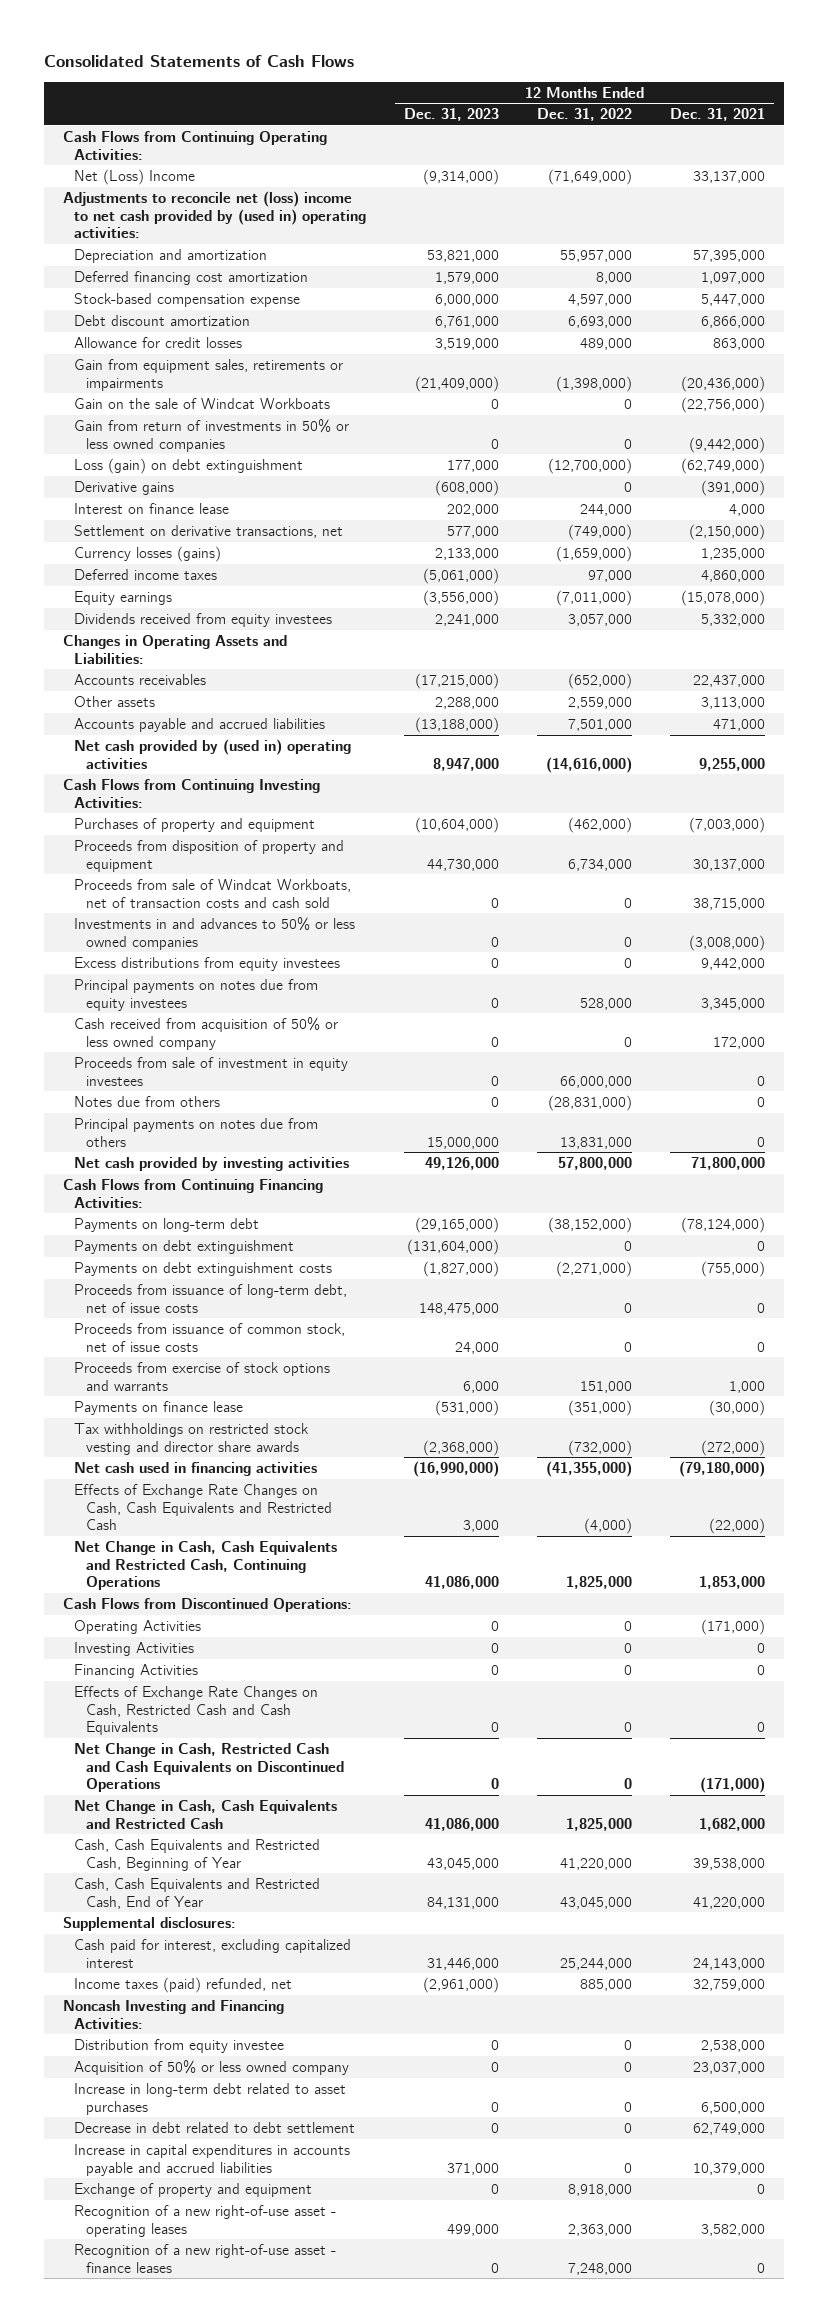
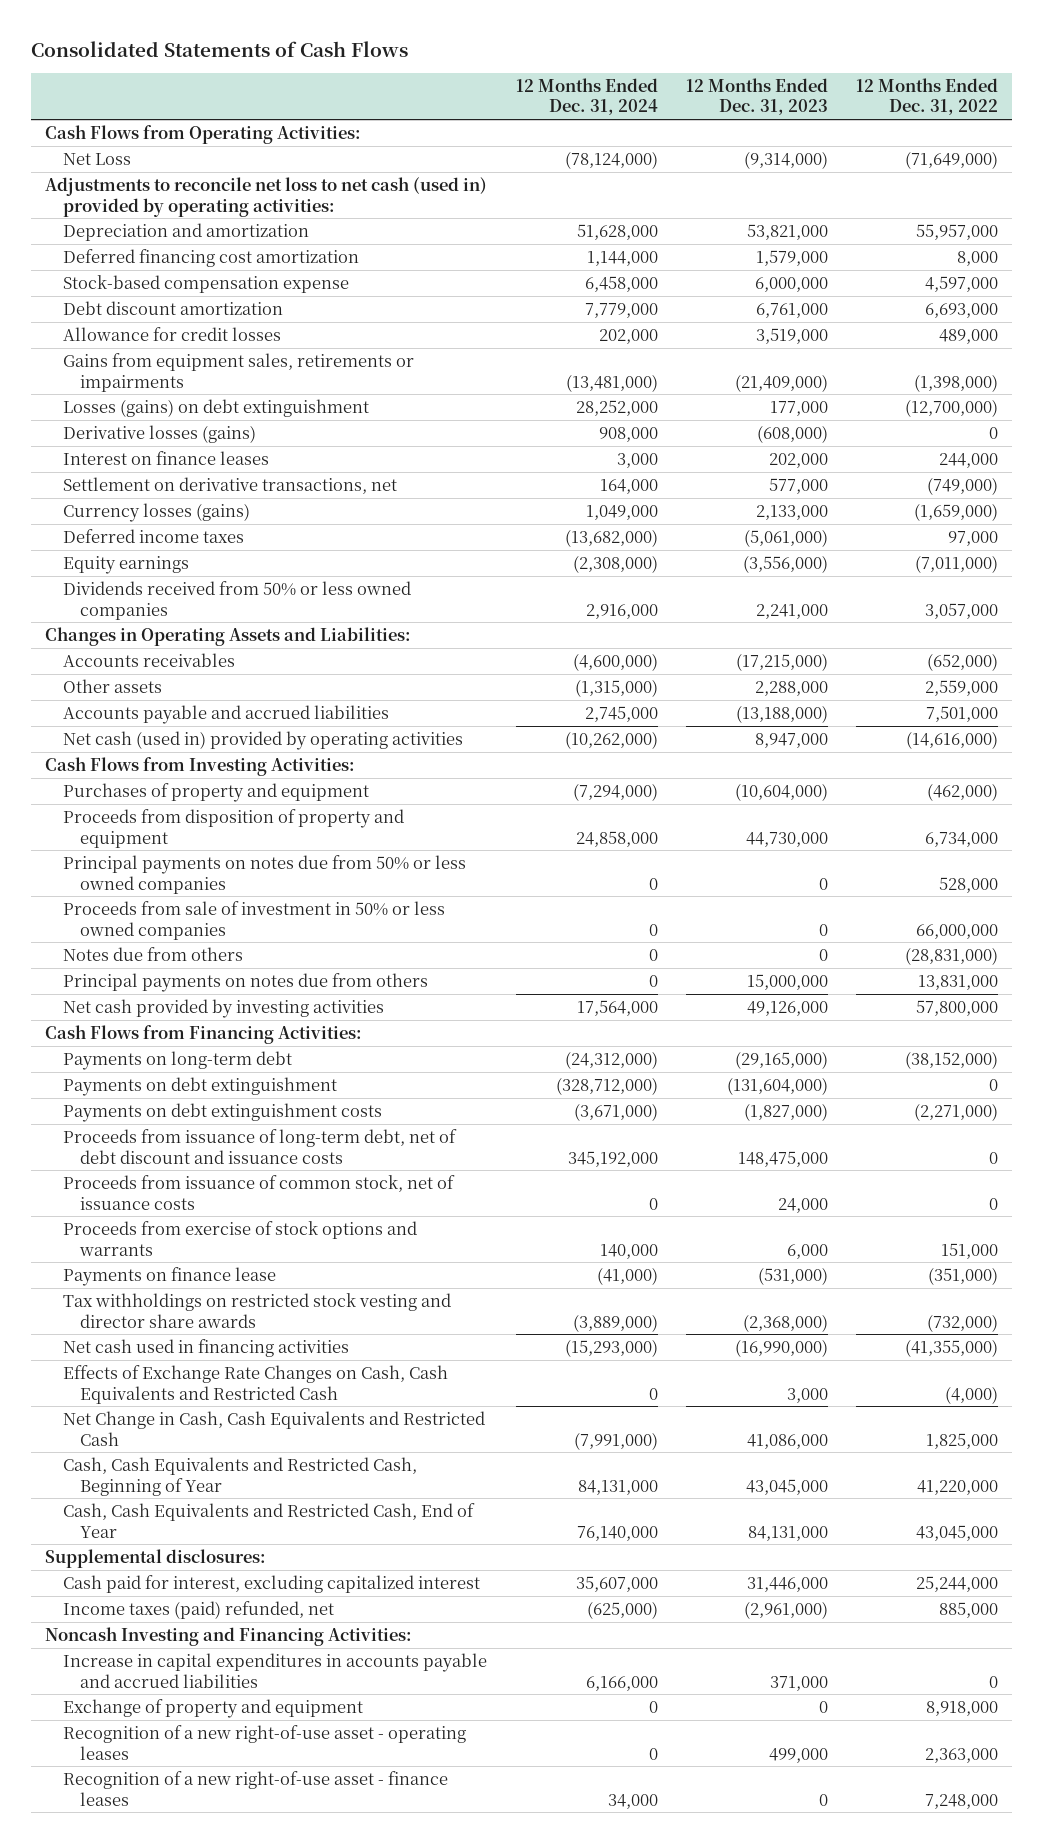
- | 12 Months Ended Dec. 31, 2023 | 12 Months Ended Dec. 31, 2022 | 12 Months Ended Dec. 31, 2021
+ | 12 Months Ended Dec. 31, 2024 | 12 Months Ended Dec. 31, 2023 | 12 Months Ended Dec. 31, 2022
- Cash Flows from Continuing Operating Activities:
- Net (Loss) Income | (9,314,000) | (71,649,000) | 33,137,000
- Adjustments to reconcile net (loss) income to net cash provided by (used in) operating activities:
+ Cash Flows from Operating Activities:
+ Net Loss | (78,124,000) | (9,314,000) | (71,649,000)
+ Adjustments to reconcile net loss to net cash (used in) provided by operating activities:
- Gain from equipment sales, retirements or impairments | (21,409,000) | (1,398,000) | (20,436,000)
- Gain on the sale of Windcat Workboats | 0 | 0 | (22,756,000)
- Gain from return of investments in 50% or less owned companies | 0 | 0 | (9,442,000)
- Loss (gain) on debt extinguishment | 177,000 | (12,700,000) | (62,749,000)
- Derivative gains | (608,000) | 0 | (391,000)
- Interest on finance lease | 202,000 | 244,000 | 4,000
+ Gains from equipment sales, retirements or impairments | (13,481,000) | (21,409,000) | (1,398,000)
+ Losses (gains) on debt extinguishment | 28,252,000 | 177,000 | (12,700,000)
+ Derivative losses (gains) | 908,000 | (608,000) | 0
+ Interest on finance leases | 3,000 | 202,000 | 244,000
- Dividends received from equity investees | 2,241,000 | 3,057,000 | 5,332,000
+ Dividends received from 50% or less owned companies | 2,916,000 | 2,241,000 | 3,057,000
- Net cash provided by (used in) operating activities | 8,947,000 | (14,616,000) | 9,255,000
- Cash Flows from Continuing Investing Activities:
+ Net cash (used in) provided by operating activities | (10,262,000) | 8,947,000 | (14,616,000)
+ Cash Flows from Investing Activities:
- Proceeds from sale of Windcat Workboats, net of transaction costs and cash sold | 0 | 0 | 38,715,000
- Investments in and advances to 50% or less owned companies | 0 | 0 | (3,008,000)
- Excess distributions from equity investees | 0 | 0 | 9,442,000
- Principal payments on notes due from equity investees | 0 | 528,000 | 3,345,000
- Cash received from acquisition of 50% or less owned company | 0 | 0 | 172,000
- Proceeds from sale of investment in equity investees | 0 | 66,000,000 | 0
+ Principal payments on notes due from 50% or less owned companies | 0 | 0 | 528,000
+ Proceeds from sale of investment in 50% or less owned companies | 0 | 0 | 66,000,000
- Cash Flows from Continuing Financing Activities:
+ Cash Flows from Financing Activities:
- Proceeds from issuance of long-term debt, net of issue costs | 148,475,000 | 0 | 0
- Proceeds from issuance of common stock, net of issue costs | 24,000 | 0 | 0
+ Proceeds from issuance of long-term debt, net of debt discount and issuance costs | 345,192,000 | 148,475,000 | 0
+ Proceeds from issuance of common stock, net of issuance costs | 0 | 24,000 | 0
- Net Change in Cash, Cash Equivalents and Restricted Cash, Continuing Operations | 41,086,000 | 1,825,000 | 1,853,000
- Cash Flows from Discontinued Operations:
- Operating Activities | 0 | 0 | (171,000)
- Investing Activities | 0 | 0 | 0
- Financing Activities | 0 | 0 | 0
- Effects of Exchange Rate Changes on Cash, Restricted Cash and Cash Equivalents | 0 | 0 | 0
- Net Change in Cash, Restricted Cash and Cash Equivalents on Discontinued Operations | 0 | 0 | (171,000)
- Distribution from equity investee | 0 | 0 | 2,538,000
- Acquisition of 50% or less owned company | 0 | 0 | 23,037,000
- Increase in long-term debt related to asset purchases | 0 | 0 | 6,500,000
- Decrease in debt related to debt settlement | 0 | 0 | 62,749,000

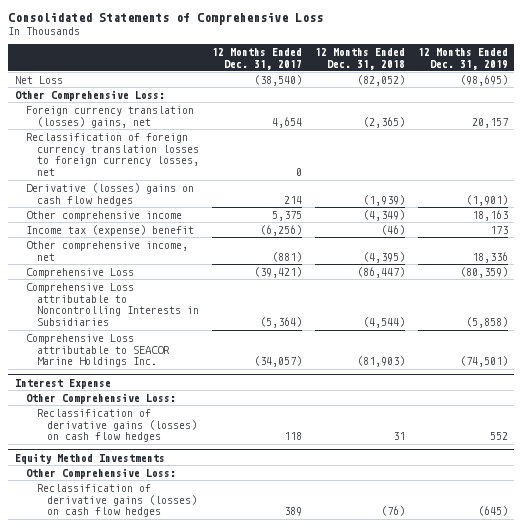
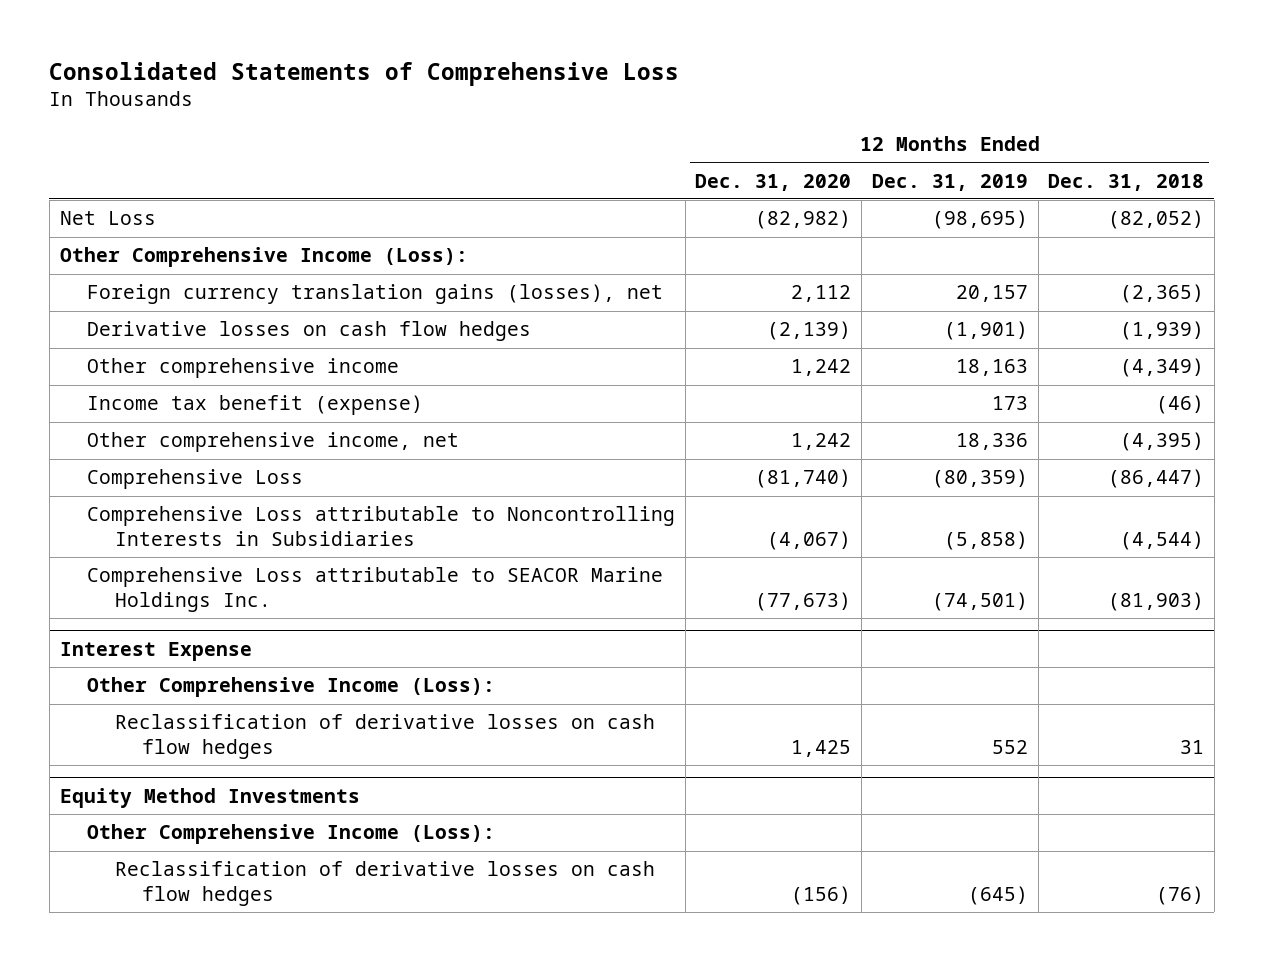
- | 12 Months Ended Dec. 31, 2017 | 12 Months Ended Dec. 31, 2018 | 12 Months Ended Dec. 31, 2019
+ | 12 Months Ended Dec. 31, 2020 | 12 Months Ended Dec. 31, 2019 | 12 Months Ended Dec. 31, 2018
- Other Comprehensive Loss:
- Foreign currency translation (losses) gains, net | 4,654 | (2,365) | 20,157
- Reclassification of foreign currency translation losses to foreign currency losses, net | 0 | |
- Derivative (losses) gains on cash flow hedges | 214 | (1,939) | (1,901)
+ Other Comprehensive Income (Loss):
+ Foreign currency translation gains (losses), net | 2,112 | 20,157 | (2,365)
+ Derivative losses on cash flow hedges | (2,139) | (1,901) | (1,939)
- Income tax (expense) benefit | (6,256) | (46) | 173
+ Income tax benefit (expense) | | 173 | (46)
@ Interest Expense
- Other Comprehensive Loss:
- Reclassification of derivative gains (losses) on cash flow hedges | 118 | 31 | 552
+ Other Comprehensive Income (Loss):
+ Reclassification of derivative losses on cash flow hedges | 1,425 | 552 | 31
@ Equity Method Investments
- Other Comprehensive Loss:
- Reclassification of derivative gains (losses) on cash flow hedges | 389 | (76) | (645)
+ Other Comprehensive Income (Loss):
+ Reclassification of derivative losses on cash flow hedges | (156) | (645) | (76)

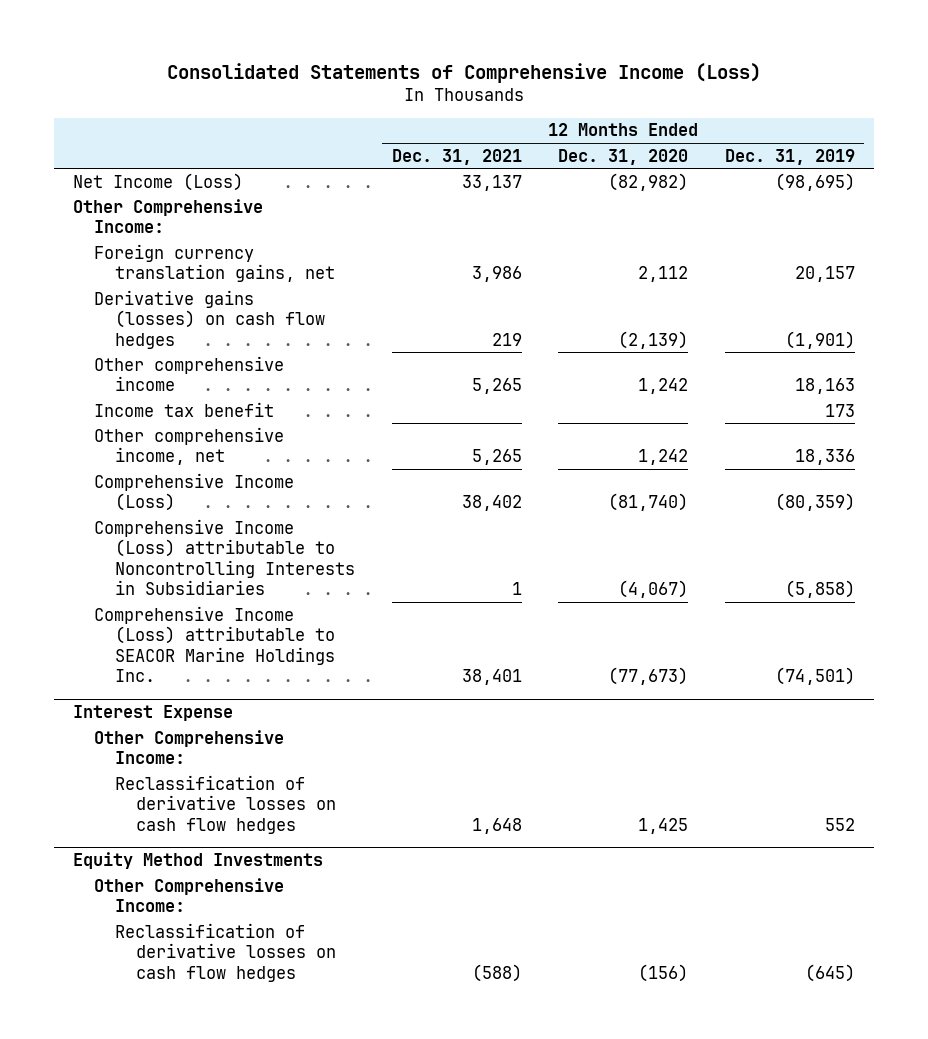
- Consolidated Statements of Comprehensive Loss
+ Consolidated Statements of Comprehensive Income (Loss)
- | 12 Months Ended Dec. 31, 2020 | 12 Months Ended Dec. 31, 2019 | 12 Months Ended Dec. 31, 2018
+ | 12 Months Ended Dec. 31, 2021 | 12 Months Ended Dec. 31, 2020 | 12 Months Ended Dec. 31, 2019
- Net Loss | (82,982) | (98,695) | (82,052)
- Other Comprehensive Income (Loss):
- Foreign currency translation gains (losses), net | 2,112 | 20,157 | (2,365)
- Derivative losses on cash flow hedges | (2,139) | (1,901) | (1,939)
+ Net Income (Loss) | 33,137 | (82,982) | (98,695)
+ Other Comprehensive Income:
+ Foreign currency translation gains, net | 3,986 | 2,112 | 20,157
+ Derivative gains (losses) on cash flow hedges | 219 | (2,139) | (1,901)
- Income tax benefit (expense) | | 173 | (46)
+ Income tax benefit | | | 173
- Comprehensive Loss | (81,740) | (80,359) | (86,447)
- Comprehensive Loss attributable to Noncontrolling Interests in Subsidiaries | (4,067) | (5,858) | (4,544)
- Comprehensive Loss attributable to SEACOR Marine Holdings Inc. | (77,673) | (74,501) | (81,903)
+ Comprehensive Income (Loss) | 38,402 | (81,740) | (80,359)
+ Comprehensive Income (Loss) attributable to Noncontrolling Interests in Subsidiaries | 1 | (4,067) | (5,858)
+ Comprehensive Income (Loss) attributable to SEACOR Marine Holdings Inc. | 38,401 | (77,673) | (74,501)
@ Interest Expense
- Other Comprehensive Income (Loss):
+ Other Comprehensive Income:
@ Equity Method Investments
- Other Comprehensive Income (Loss):
+ Other Comprehensive Income:

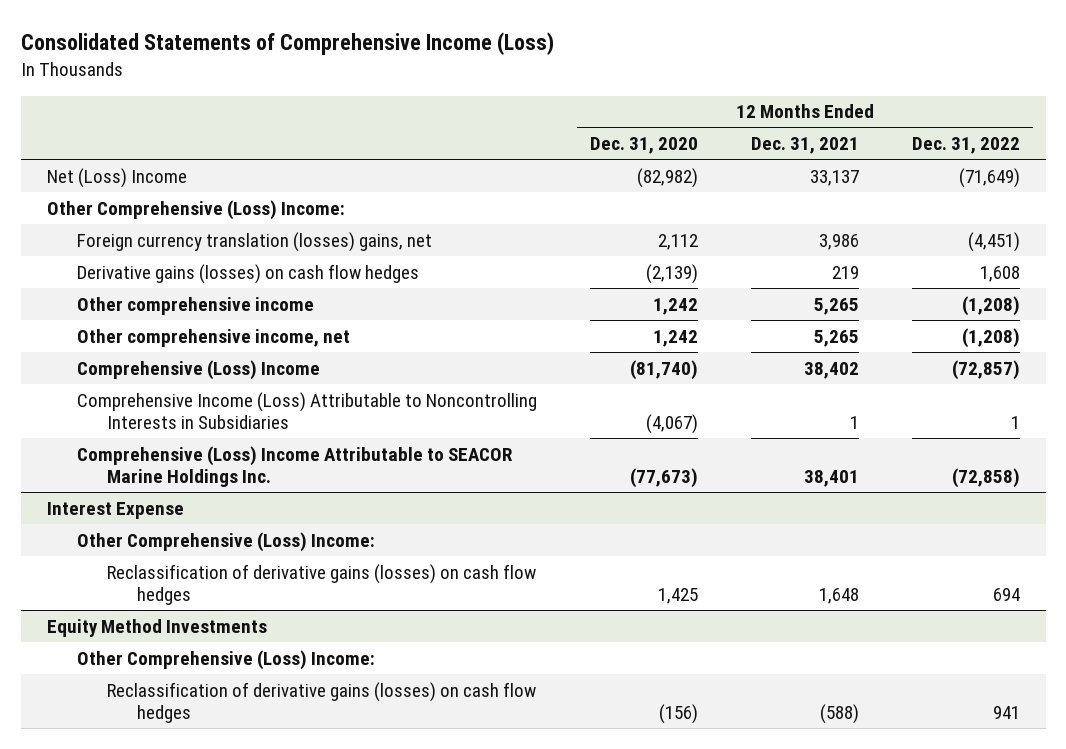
- | 12 Months Ended Dec. 31, 2021 | 12 Months Ended Dec. 31, 2020 | 12 Months Ended Dec. 31, 2019
+ | 12 Months Ended Dec. 31, 2020 | 12 Months Ended Dec. 31, 2021 | 12 Months Ended Dec. 31, 2022
- Net Income (Loss) | 33,137 | (82,982) | (98,695)
- Other Comprehensive Income:
- Foreign currency translation gains, net | 3,986 | 2,112 | 20,157
+ Net (Loss) Income | (82,982) | 33,137 | (71,649)
+ Other Comprehensive (Loss) Income:
+ Foreign currency translation (losses) gains, net | 2,112 | 3,986 | (4,451)
- Income tax benefit | | | 173
- Comprehensive Income (Loss) | 38,402 | (81,740) | (80,359)
- Comprehensive Income (Loss) attributable to Noncontrolling Interests in Subsidiaries | 1 | (4,067) | (5,858)
- Comprehensive Income (Loss) attributable to SEACOR Marine Holdings Inc. | 38,401 | (77,673) | (74,501)
+ Comprehensive (Loss) Income | (81,740) | 38,402 | (72,857)
+ Comprehensive Income (Loss) Attributable to Noncontrolling Interests in Subsidiaries | (4,067) | 1 | 1
+ Comprehensive (Loss) Income Attributable to SEACOR Marine Holdings Inc. | (77,673) | 38,401 | (72,858)
@ Interest Expense
- Other Comprehensive Income:
- Reclassification of derivative losses on cash flow hedges | 1,648 | 1,425 | 552
+ Other Comprehensive (Loss) Income:
+ Reclassification of derivative gains (losses) on cash flow hedges | 1,425 | 1,648 | 694
@ Equity Method Investments
- Other Comprehensive Income:
- Reclassification of derivative losses on cash flow hedges | (588) | (156) | (645)
+ Other Comprehensive (Loss) Income:
+ Reclassification of derivative gains (losses) on cash flow hedges | (156) | (588) | 941

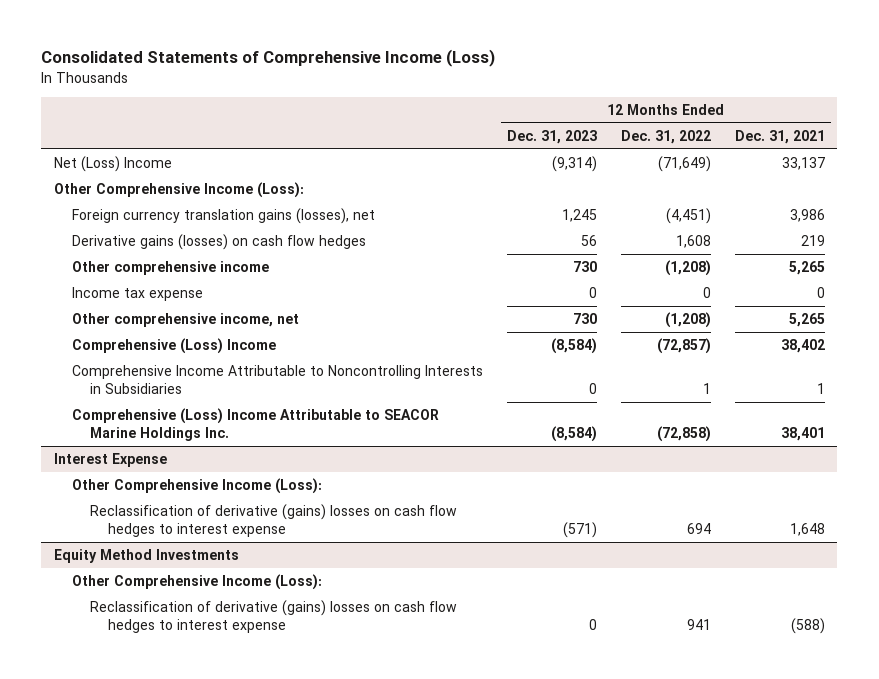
- | 12 Months Ended Dec. 31, 2020 | 12 Months Ended Dec. 31, 2021 | 12 Months Ended Dec. 31, 2022
+ | 12 Months Ended Dec. 31, 2023 | 12 Months Ended Dec. 31, 2022 | 12 Months Ended Dec. 31, 2021
- Other Comprehensive (Loss) Income:
- Foreign currency translation (losses) gains, net | 2,112 | 3,986 | (4,451)
+ Other Comprehensive Income (Loss):
+ Foreign currency translation gains (losses), net | 1,245 | (4,451) | 3,986
+ Income tax expense | 0 | 0 | 0
- Comprehensive Income (Loss) Attributable to Noncontrolling Interests in Subsidiaries | (4,067) | 1 | 1
+ Comprehensive Income Attributable to Noncontrolling Interests in Subsidiaries | 0 | 1 | 1
@ Interest Expense
- Other Comprehensive (Loss) Income:
- Reclassification of derivative gains (losses) on cash flow hedges | 1,425 | 1,648 | 694
+ Other Comprehensive Income (Loss):
+ Reclassification of derivative (gains) losses on cash flow hedges to interest expense | (571) | 694 | 1,648
@ Equity Method Investments
- Other Comprehensive (Loss) Income:
- Reclassification of derivative gains (losses) on cash flow hedges | (156) | (588) | 941
+ Other Comprehensive Income (Loss):
+ Reclassification of derivative (gains) losses on cash flow hedges to interest expense | 0 | 941 | (588)

